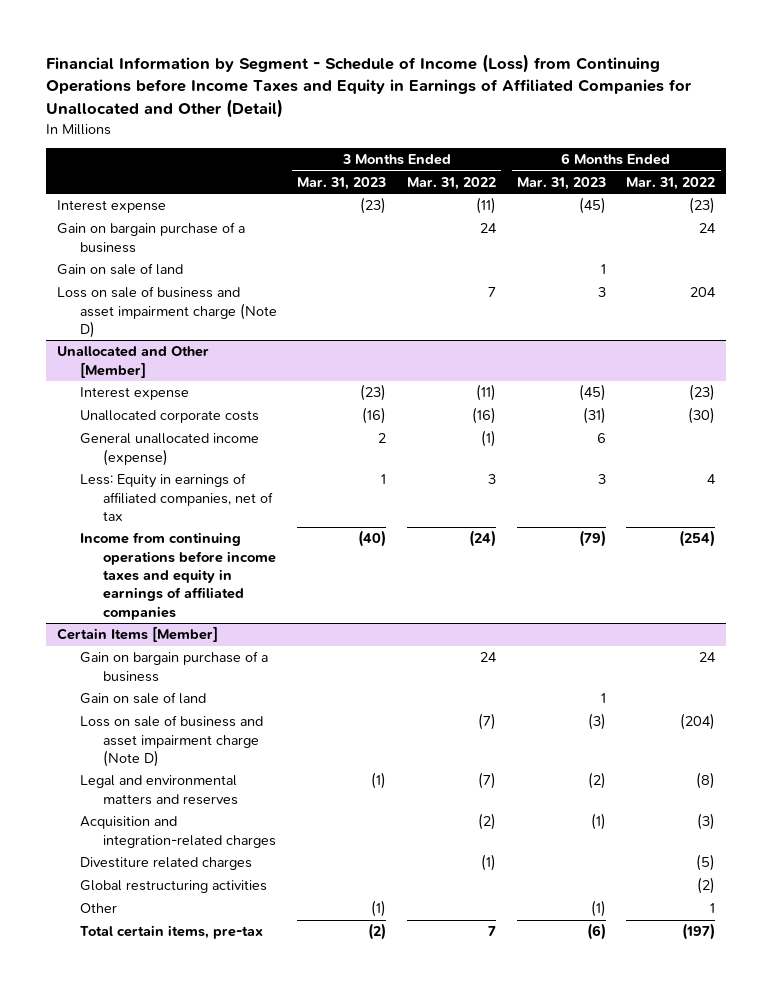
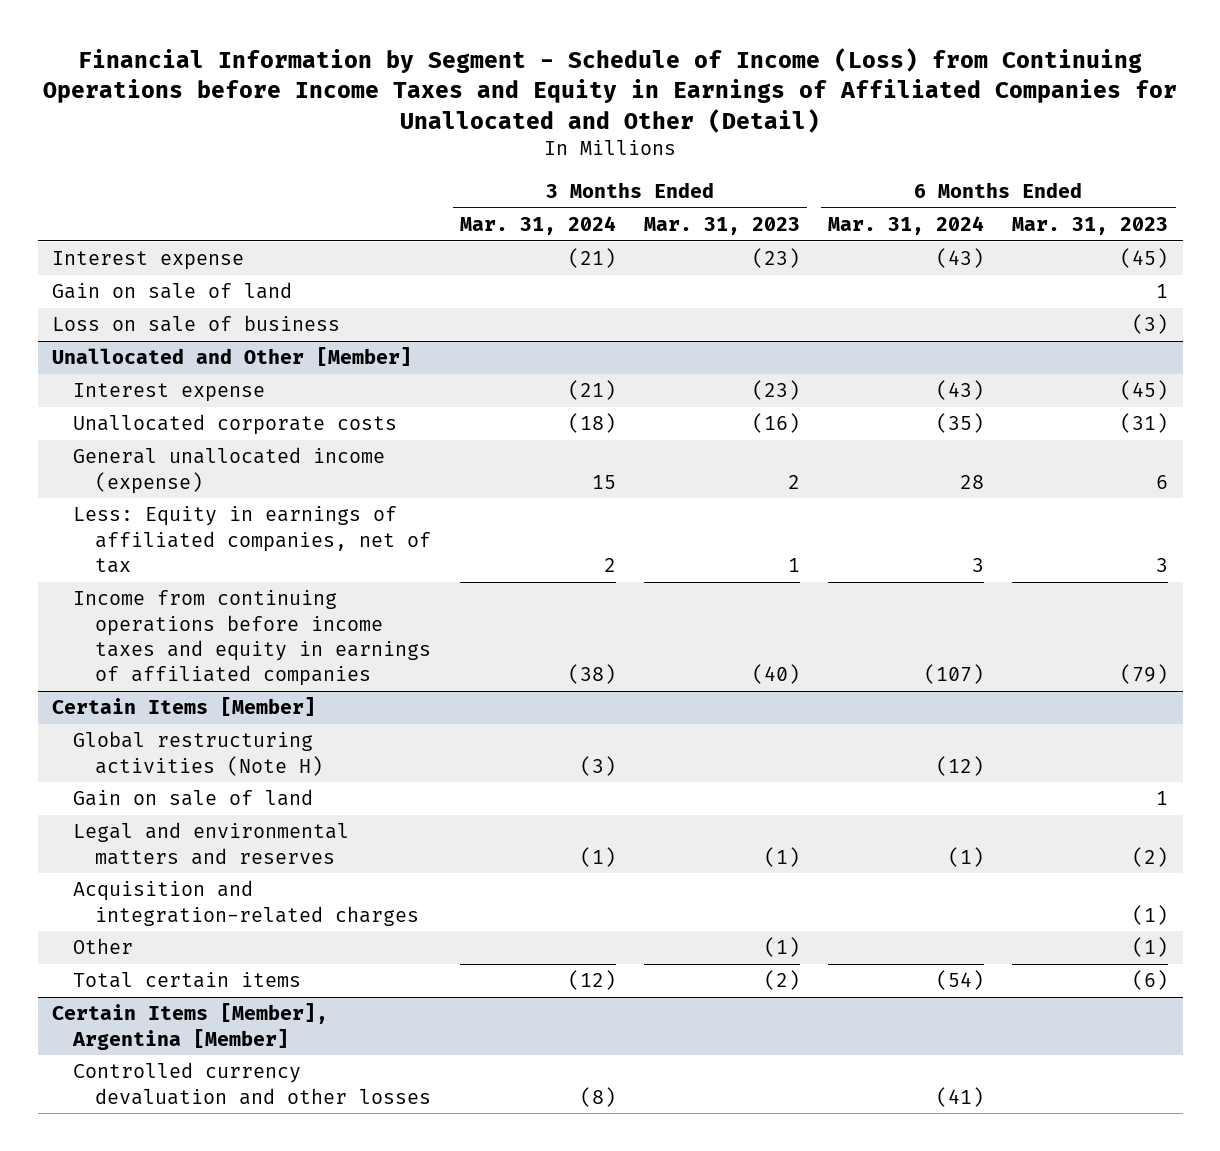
- | 3 Months Ended Mar. 31, 2023 | 3 Months Ended Mar. 31, 2022 | 6 Months Ended Mar. 31, 2023 | 6 Months Ended Mar. 31, 2022
+ | 3 Months Ended Mar. 31, 2024 | 3 Months Ended Mar. 31, 2023 | 6 Months Ended Mar. 31, 2024 | 6 Months Ended Mar. 31, 2023
- Gain on bargain purchase of a business | | 24 | | 24
- Loss on sale of business and asset impairment charge (Note D) | | 7 | 3 | 204
+ Loss on sale of business | | | | (3)
@ Certain Items [Member]
- Gain on bargain purchase of a business | | 24 | | 24
+ Global restructuring activities (Note H) | (3) | | (12) |
- Loss on sale of business and asset impairment charge (Note D) | | (7) | (3) | (204)
- Divestiture related charges | | (1) | | (5)
- Global restructuring activities | | | | (2)
- Total certain items, pre-tax | (2) | 7 | (6) | (197)
+ Total certain items | (12) | (2) | (54) | (6)
+ Certain Items [Member], Argentina [Member]
+ Controlled currency devaluation and other losses | (8) | | (41) |

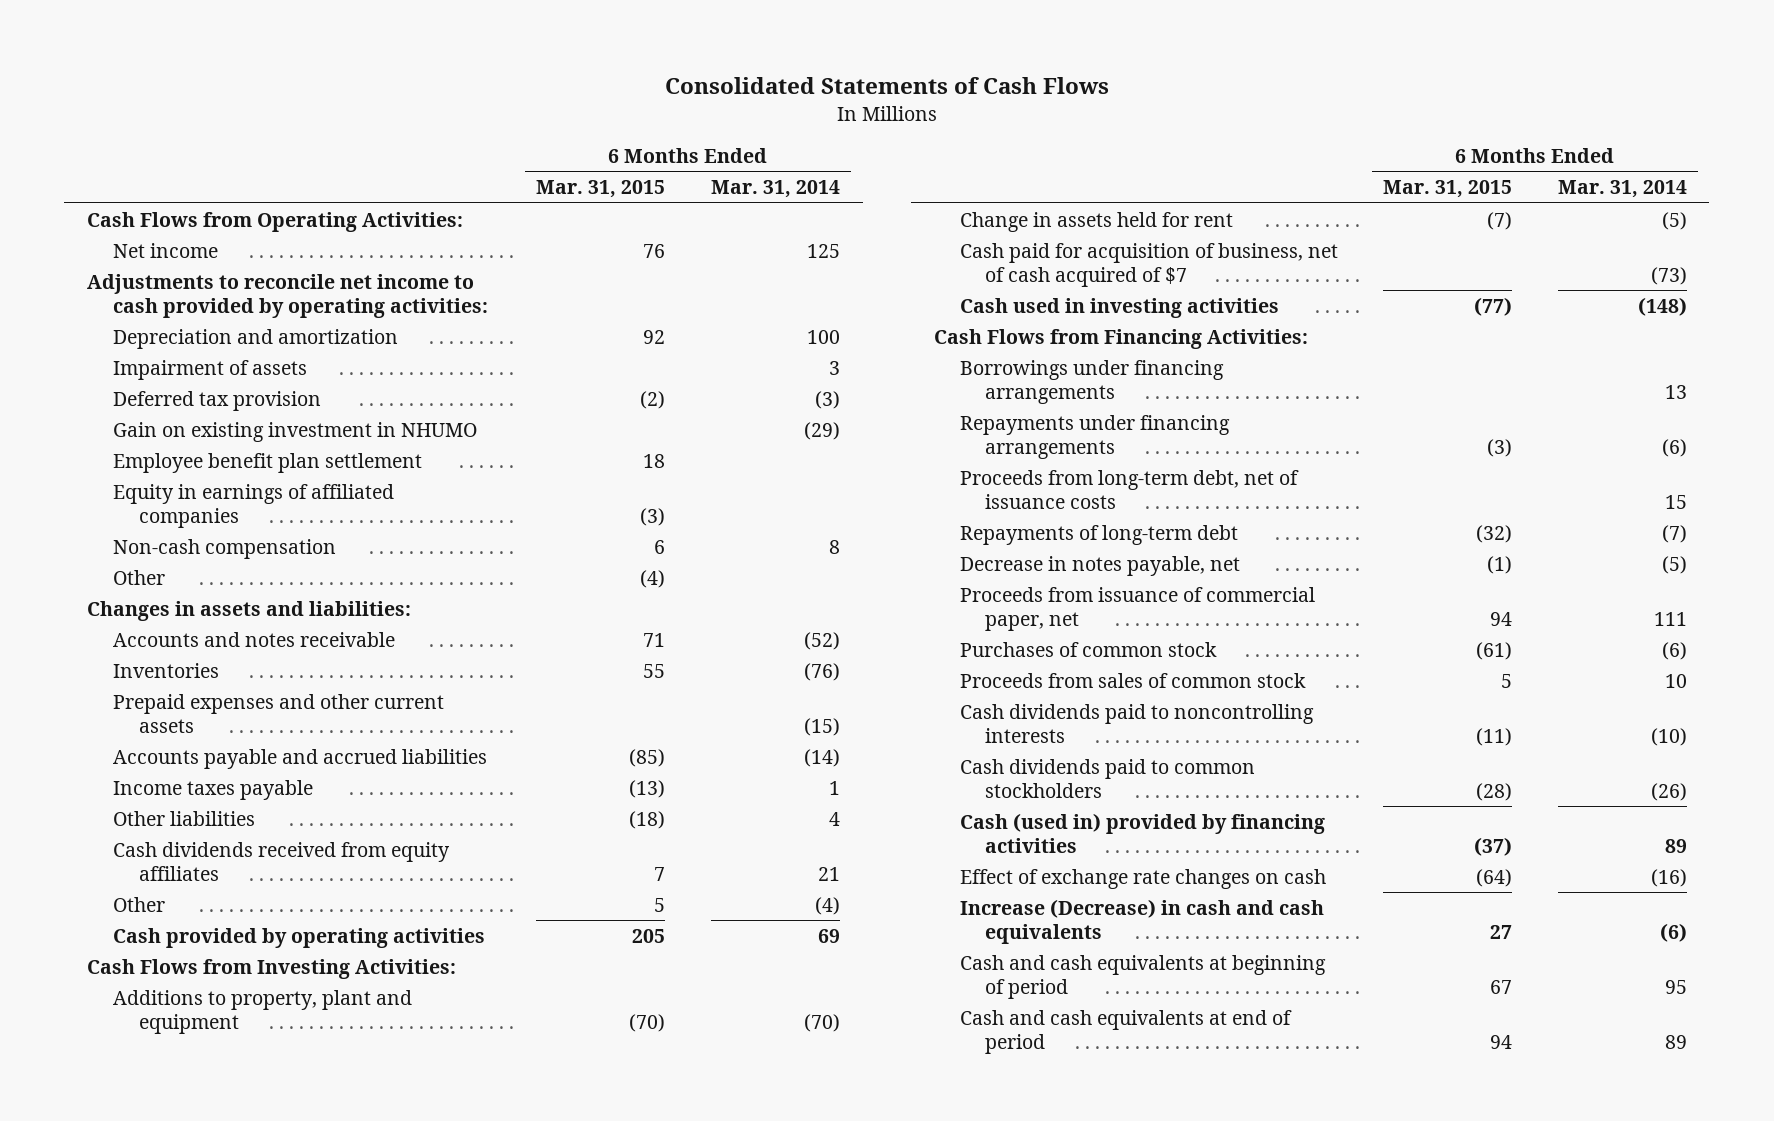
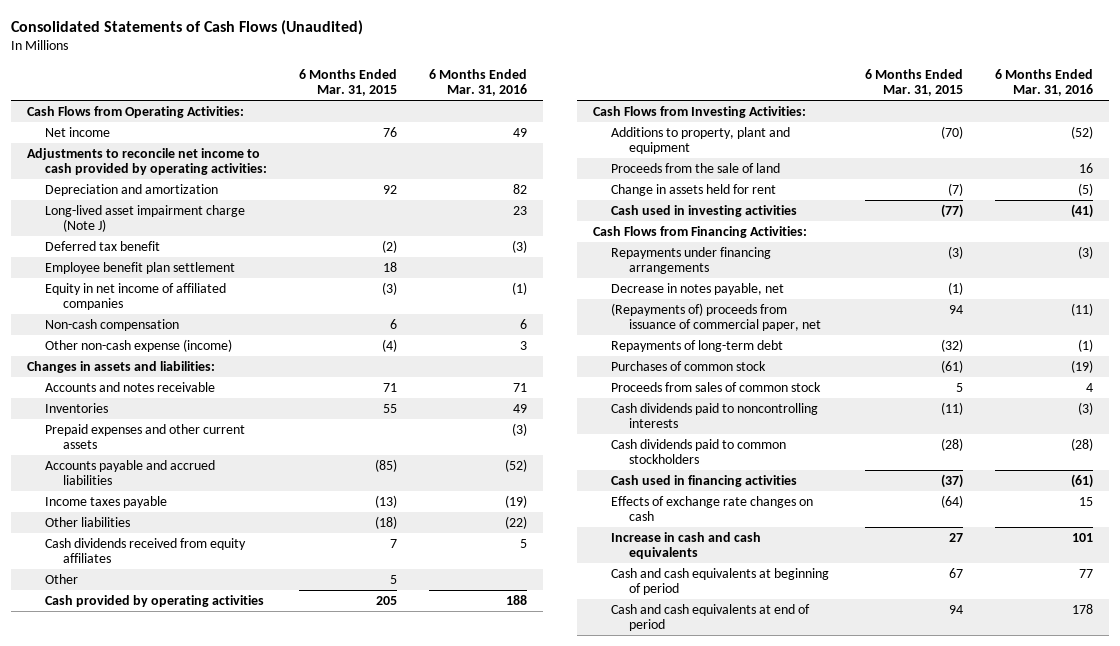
- Consolidated Statements of Cash Flows
+ Consolidated Statements of Cash Flows (Unaudited)
- | 6 Months Ended Mar. 31, 2015 | 6 Months Ended Mar. 31, 2014
+ | 6 Months Ended Mar. 31, 2015 | 6 Months Ended Mar. 31, 2016
- Impairment of assets | | 3
- Deferred tax provision | (2) | (3)
- Gain on existing investment in NHUMO | | (29)
+ Long-lived asset impairment charge (Note J) | | 23
+ Deferred tax benefit | (2) | (3)
- Equity in earnings of affiliated companies | (3) |
+ Equity in net income of affiliated companies | (3) | (1)
- Other | (4) |
+ Other non-cash expense (income) | (4) | 3
+ Proceeds from the sale of land | | 16
- Cash paid for acquisition of business, net of cash acquired of $7 | | (73)
- Borrowings under financing arrangements | | 13
- Proceeds from long-term debt, net of issuance costs | | 15
- Proceeds from issuance of commercial paper, net | 94 | 111
+ (Repayments of) proceeds from issuance of commercial paper, net | 94 | (11)
moved down: Repayments of long-term debt | (32) | (1)
- Cash (used in) provided by financing activities | (37) | 89
- Effect of exchange rate changes on cash | (64) | (16)
- Increase (Decrease) in cash and cash equivalents | 27 | (6)
+ Cash used in financing activities | (37) | (61)
+ Effects of exchange rate changes on cash | (64) | 15
+ Increase in cash and cash equivalents | 27 | 101

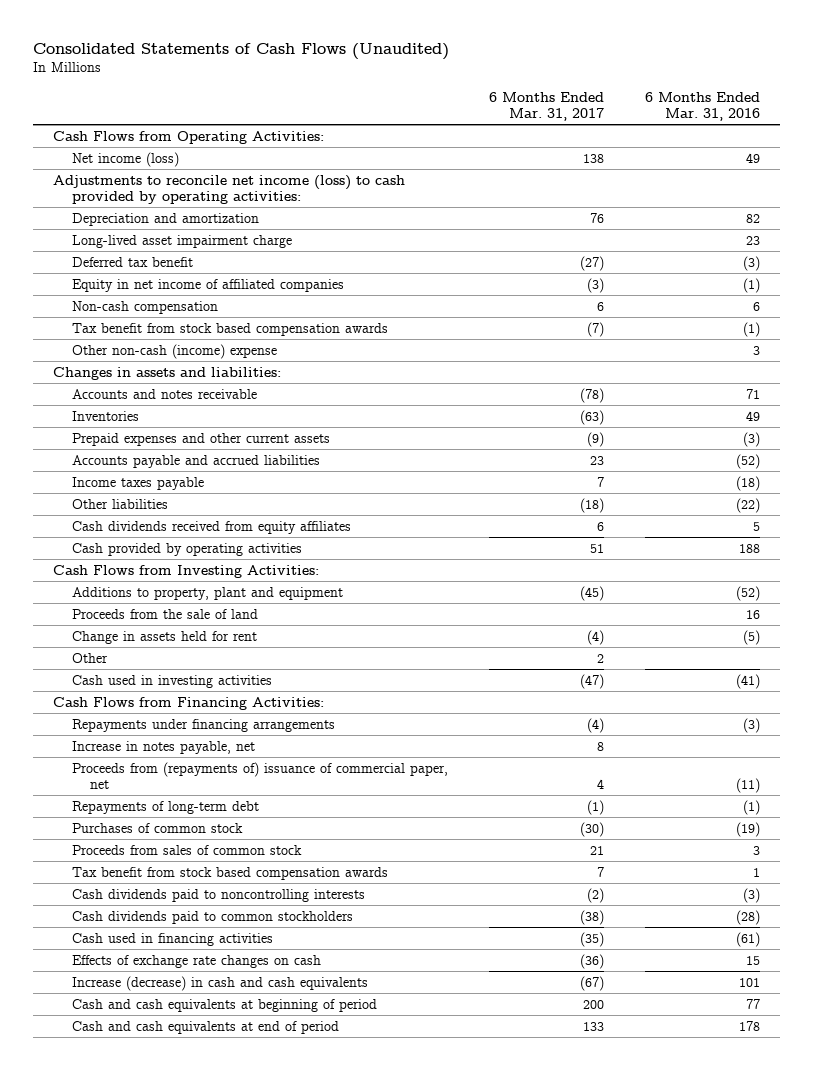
- | 6 Months Ended Mar. 31, 2015 | 6 Months Ended Mar. 31, 2016
+ | 6 Months Ended Mar. 31, 2017 | 6 Months Ended Mar. 31, 2016
- Net income | 76 | 49
- Adjustments to reconcile net income to cash provided by operating activities:
+ Net income (loss) | 138 | 49
+ Adjustments to reconcile net income (loss) to cash provided by operating activities:
- Long-lived asset impairment charge (Note J) | | 23
+ Long-lived asset impairment charge | | 23
- Employee benefit plan settlement | 18 |
- Other non-cash expense (income) | (4) | 3
+ Tax benefit from stock based compensation awards | (7) | (1)
+ Other non-cash (income) expense | | 3
- Income taxes payable | (13) | (19)
+ Income taxes payable | 7 | (18)
moved down: Other | 2 |
- Decrease in notes payable, net | (1) |
- (Repayments of) proceeds from issuance of commercial paper, net | 94 | (11)
+ Increase in notes payable, net | 8 |
+ Proceeds from (repayments of) issuance of commercial paper, net | 4 | (11)
- Proceeds from sales of common stock | 5 | 4
+ Proceeds from sales of common stock | 21 | 3
+ Tax benefit from stock based compensation awards | 7 | 1
- Increase in cash and cash equivalents | 27 | 101
+ Increase (decrease) in cash and cash equivalents | (67) | 101

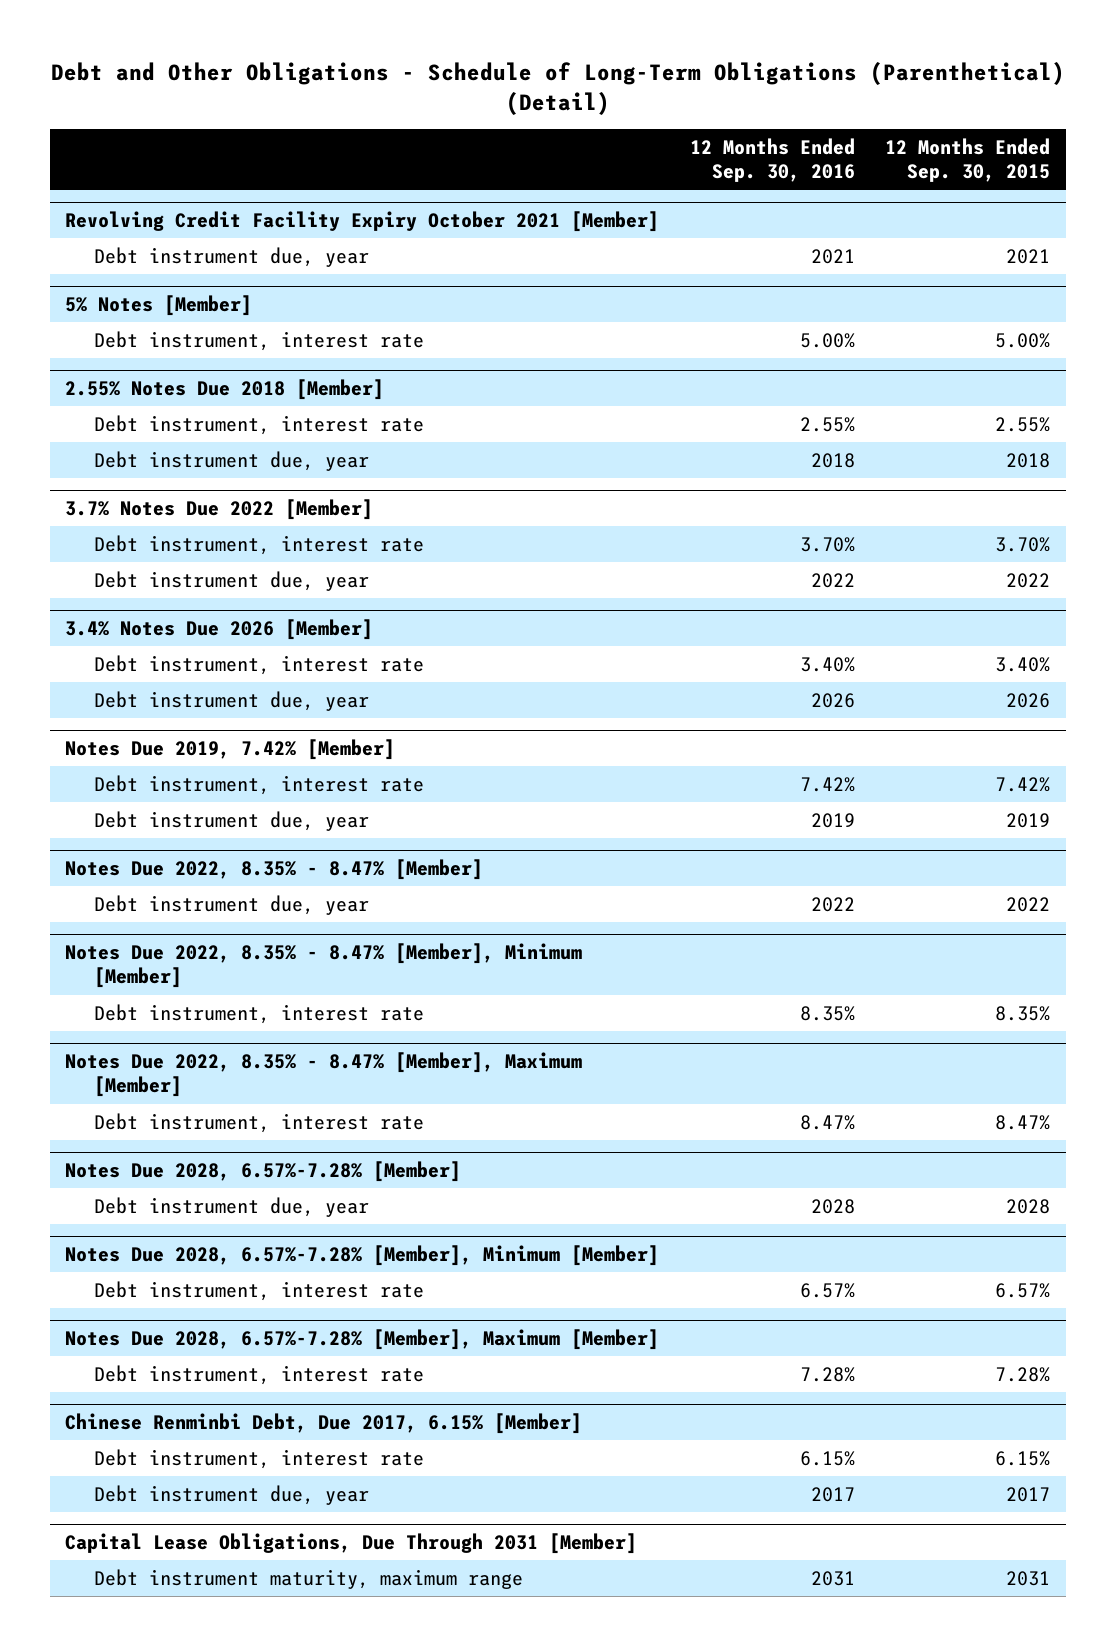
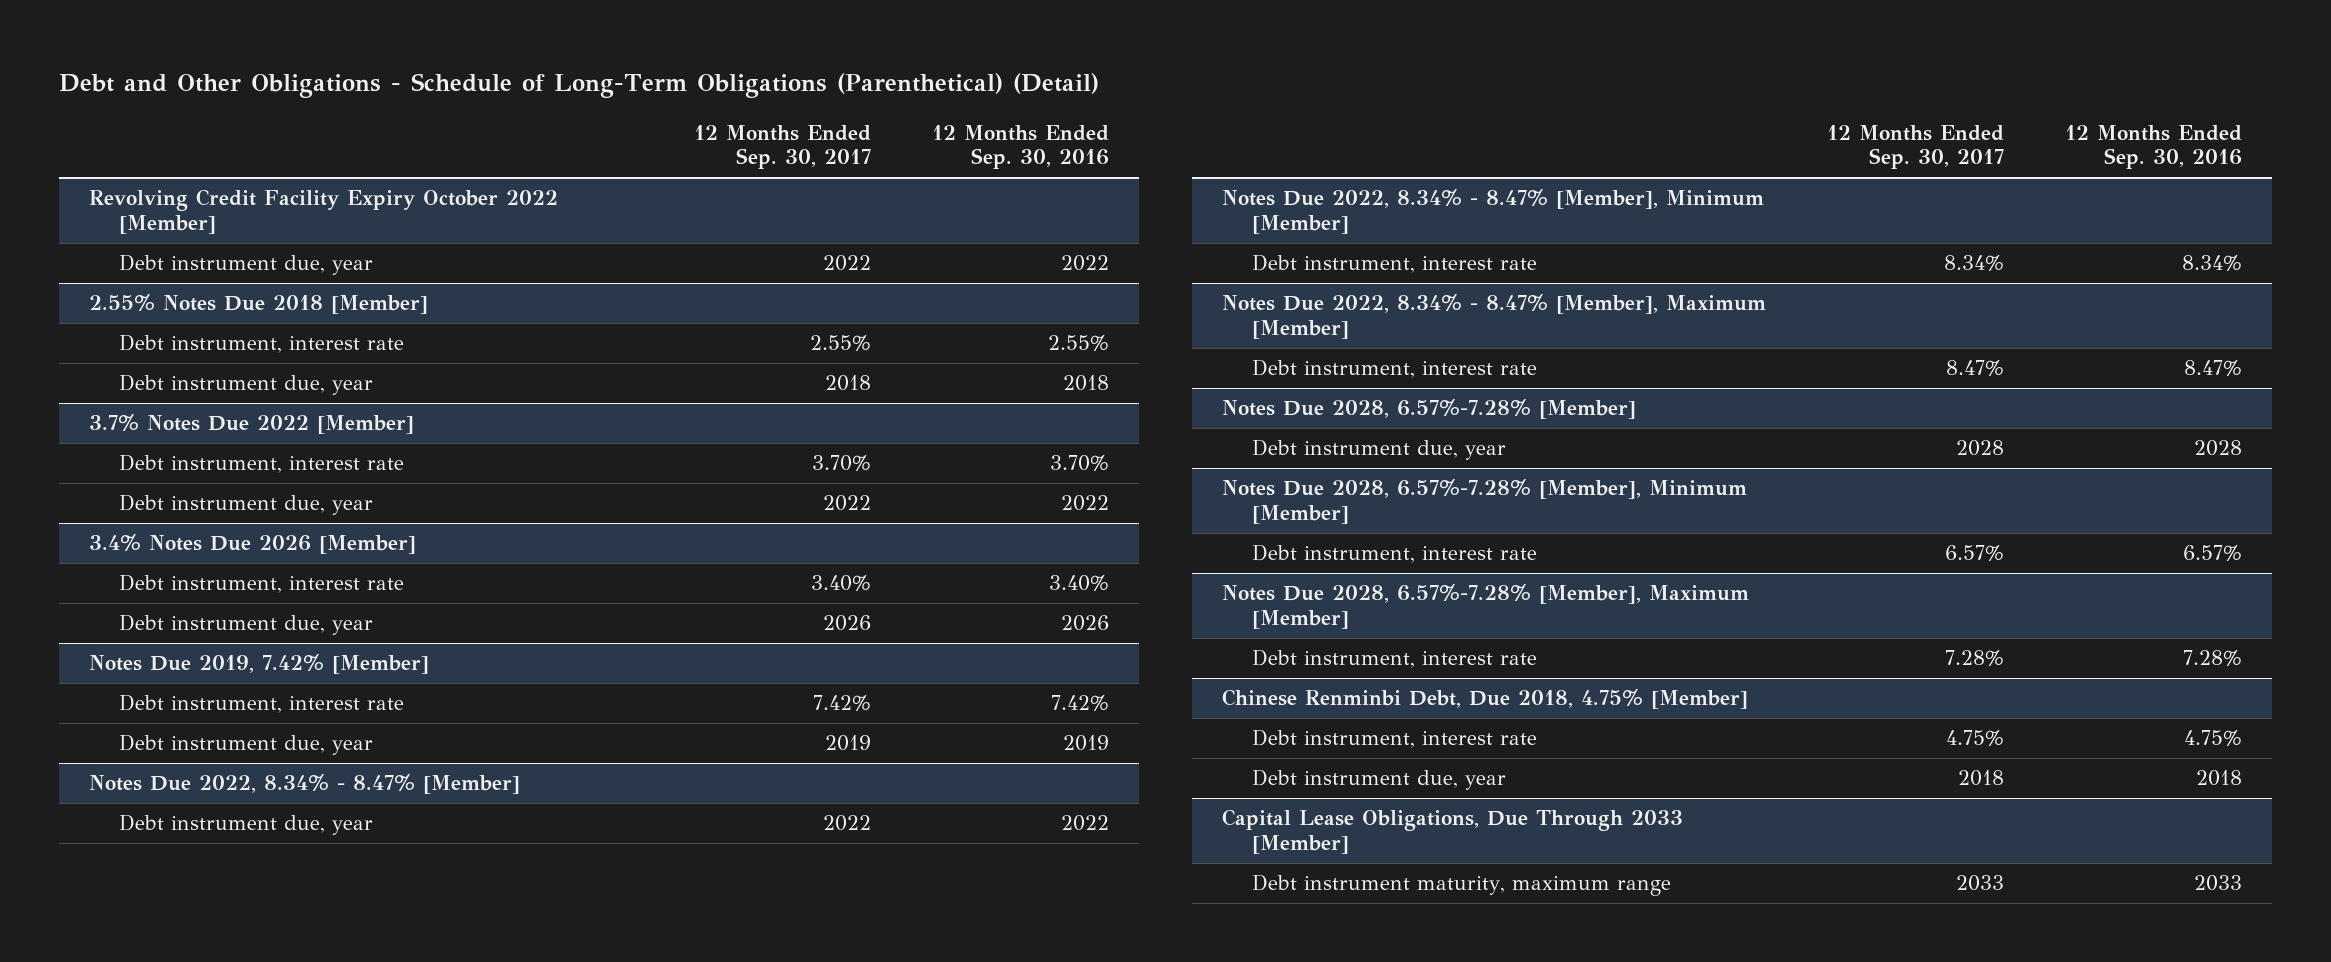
- | 12 Months Ended Sep. 30, 2016 | 12 Months Ended Sep. 30, 2015
+ | 12 Months Ended Sep. 30, 2017 | 12 Months Ended Sep. 30, 2016
- Revolving Credit Facility Expiry October 2021 [Member]
- Debt instrument due, year | 2021 | 2021
- 5% Notes [Member]
- Debt instrument, interest rate | 5.00% | 5.00%
+ Revolving Credit Facility Expiry October 2022 [Member]
+ Debt instrument due, year | 2022 | 2022
- Notes Due 2022, 8.35% - 8.47% [Member]
+ Notes Due 2022, 8.34% - 8.47% [Member]
- Notes Due 2022, 8.35% - 8.47% [Member], Minimum [Member]
- Debt instrument, interest rate | 8.35% | 8.35%
- Notes Due 2022, 8.35% - 8.47% [Member], Maximum [Member]
+ Notes Due 2022, 8.34% - 8.47% [Member], Minimum [Member]
+ Debt instrument, interest rate | 8.34% | 8.34%
+ Notes Due 2022, 8.34% - 8.47% [Member], Maximum [Member]
- Chinese Renminbi Debt, Due 2017, 6.15% [Member]
- Debt instrument, interest rate | 6.15% | 6.15%
- Debt instrument due, year | 2017 | 2017
- Capital Lease Obligations, Due Through 2031 [Member]
- Debt instrument maturity, maximum range | 2031 | 2031
+ Chinese Renminbi Debt, Due 2018, 4.75% [Member]
+ Debt instrument, interest rate | 4.75% | 4.75%
+ Debt instrument due, year | 2018 | 2018
+ Capital Lease Obligations, Due Through 2033 [Member]
+ Debt instrument maturity, maximum range | 2033 | 2033

